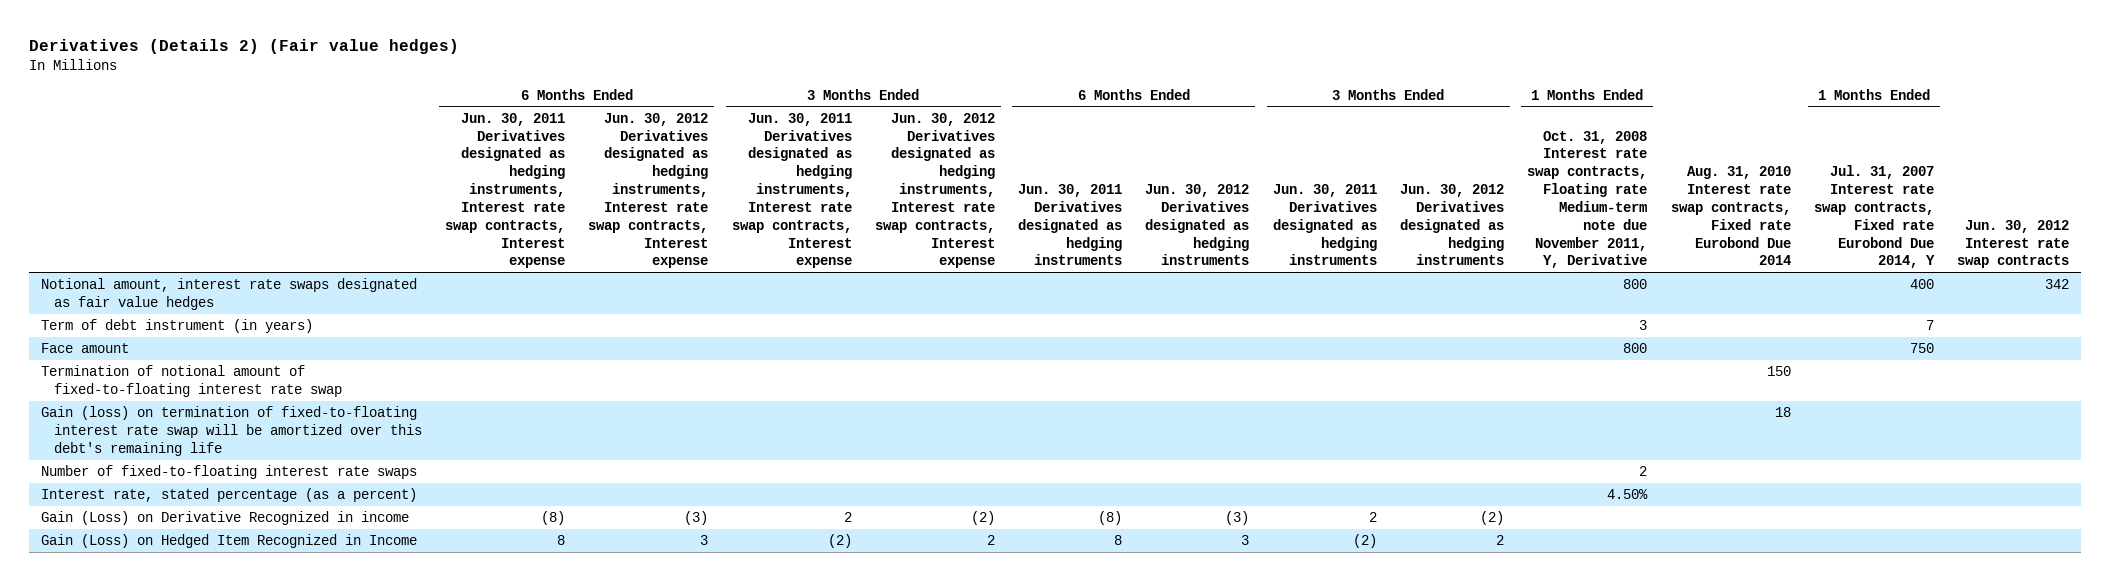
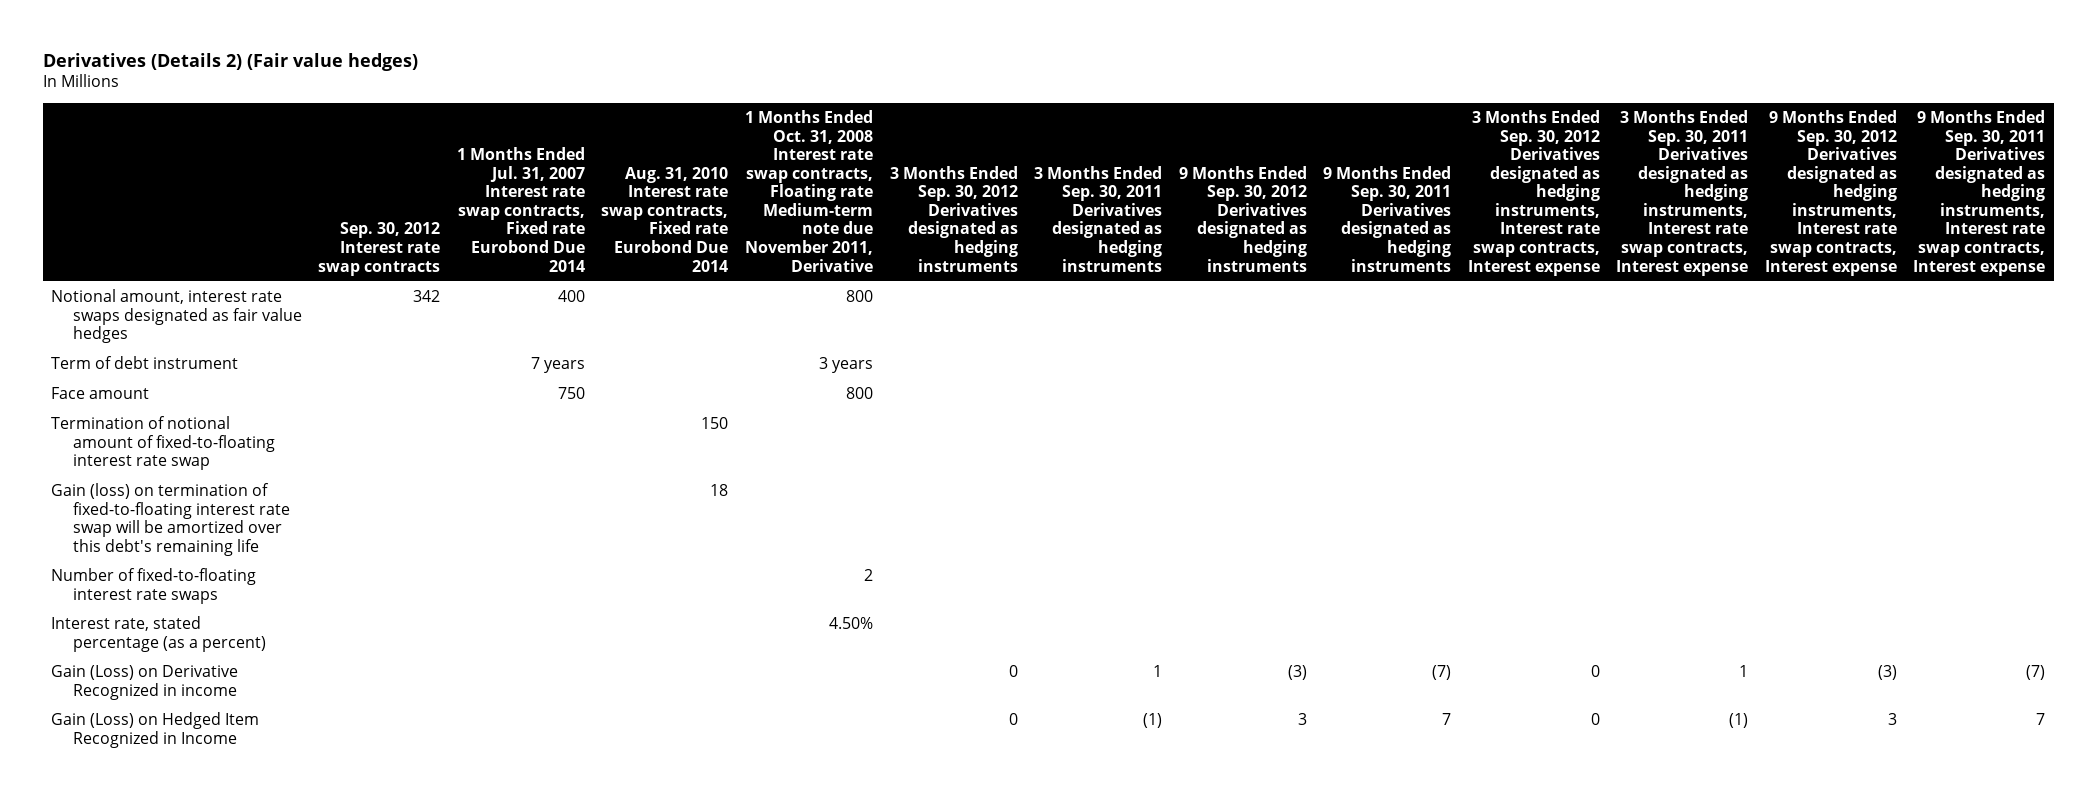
- | 6 Months Ended Jun. 30, 2011 Derivatives designated as hedging instruments, Interest rate swap contracts, Interest expense | 6 Months Ended Jun. 30, 2012 Derivatives designated as hedging instruments, Interest rate swap contracts, Interest expense | 3 Months Ended Jun. 30, 2011 Derivatives designated as hedging instruments, Interest rate swap contracts, Interest expense | 3 Months Ended Jun. 30, 2012 Derivatives designated as hedging instruments, Interest rate swap contracts, Interest expense | 6 Months Ended Jun. 30, 2011 Derivatives designated as hedging instruments | 6 Months Ended Jun. 30, 2012 Derivatives designated as hedging instruments | 3 Months Ended Jun. 30, 2011 Derivatives designated as hedging instruments | 3 Months Ended Jun. 30, 2012 Derivatives designated as hedging instruments | 1 Months Ended Oct. 31, 2008 Interest rate swap contracts, Floating rate Medium-term note due November 2011, Y, Derivative | Aug. 31, 2010 Interest rate swap contracts, Fixed rate Eurobond Due 2014 | 1 Months Ended Jul. 31, 2007 Interest rate swap contracts, Fixed rate Eurobond Due 2014, Y | Jun. 30, 2012 Interest rate swap contracts
+ | Sep. 30, 2012 Interest rate swap contracts | 1 Months Ended Jul. 31, 2007 Interest rate swap contracts, Fixed rate Eurobond Due 2014 | Aug. 31, 2010 Interest rate swap contracts, Fixed rate Eurobond Due 2014 | 1 Months Ended Oct. 31, 2008 Interest rate swap contracts, Floating rate Medium-term note due November 2011, Derivative | 3 Months Ended Sep. 30, 2012 Derivatives designated as hedging instruments | 3 Months Ended Sep. 30, 2011 Derivatives designated as hedging instruments | 9 Months Ended Sep. 30, 2012 Derivatives designated as hedging instruments | 9 Months Ended Sep. 30, 2011 Derivatives designated as hedging instruments | 3 Months Ended Sep. 30, 2012 Derivatives designated as hedging instruments, Interest rate swap contracts, Interest expense | 3 Months Ended Sep. 30, 2011 Derivatives designated as hedging instruments, Interest rate swap contracts, Interest expense | 9 Months Ended Sep. 30, 2012 Derivatives designated as hedging instruments, Interest rate swap contracts, Interest expense | 9 Months Ended Sep. 30, 2011 Derivatives designated as hedging instruments, Interest rate swap contracts, Interest expense
- Term of debt instrument (in years) | | | | | | | | | 3 | | 7 |
+ Term of debt instrument | | 7 years | | 3 years | | | | | | | |

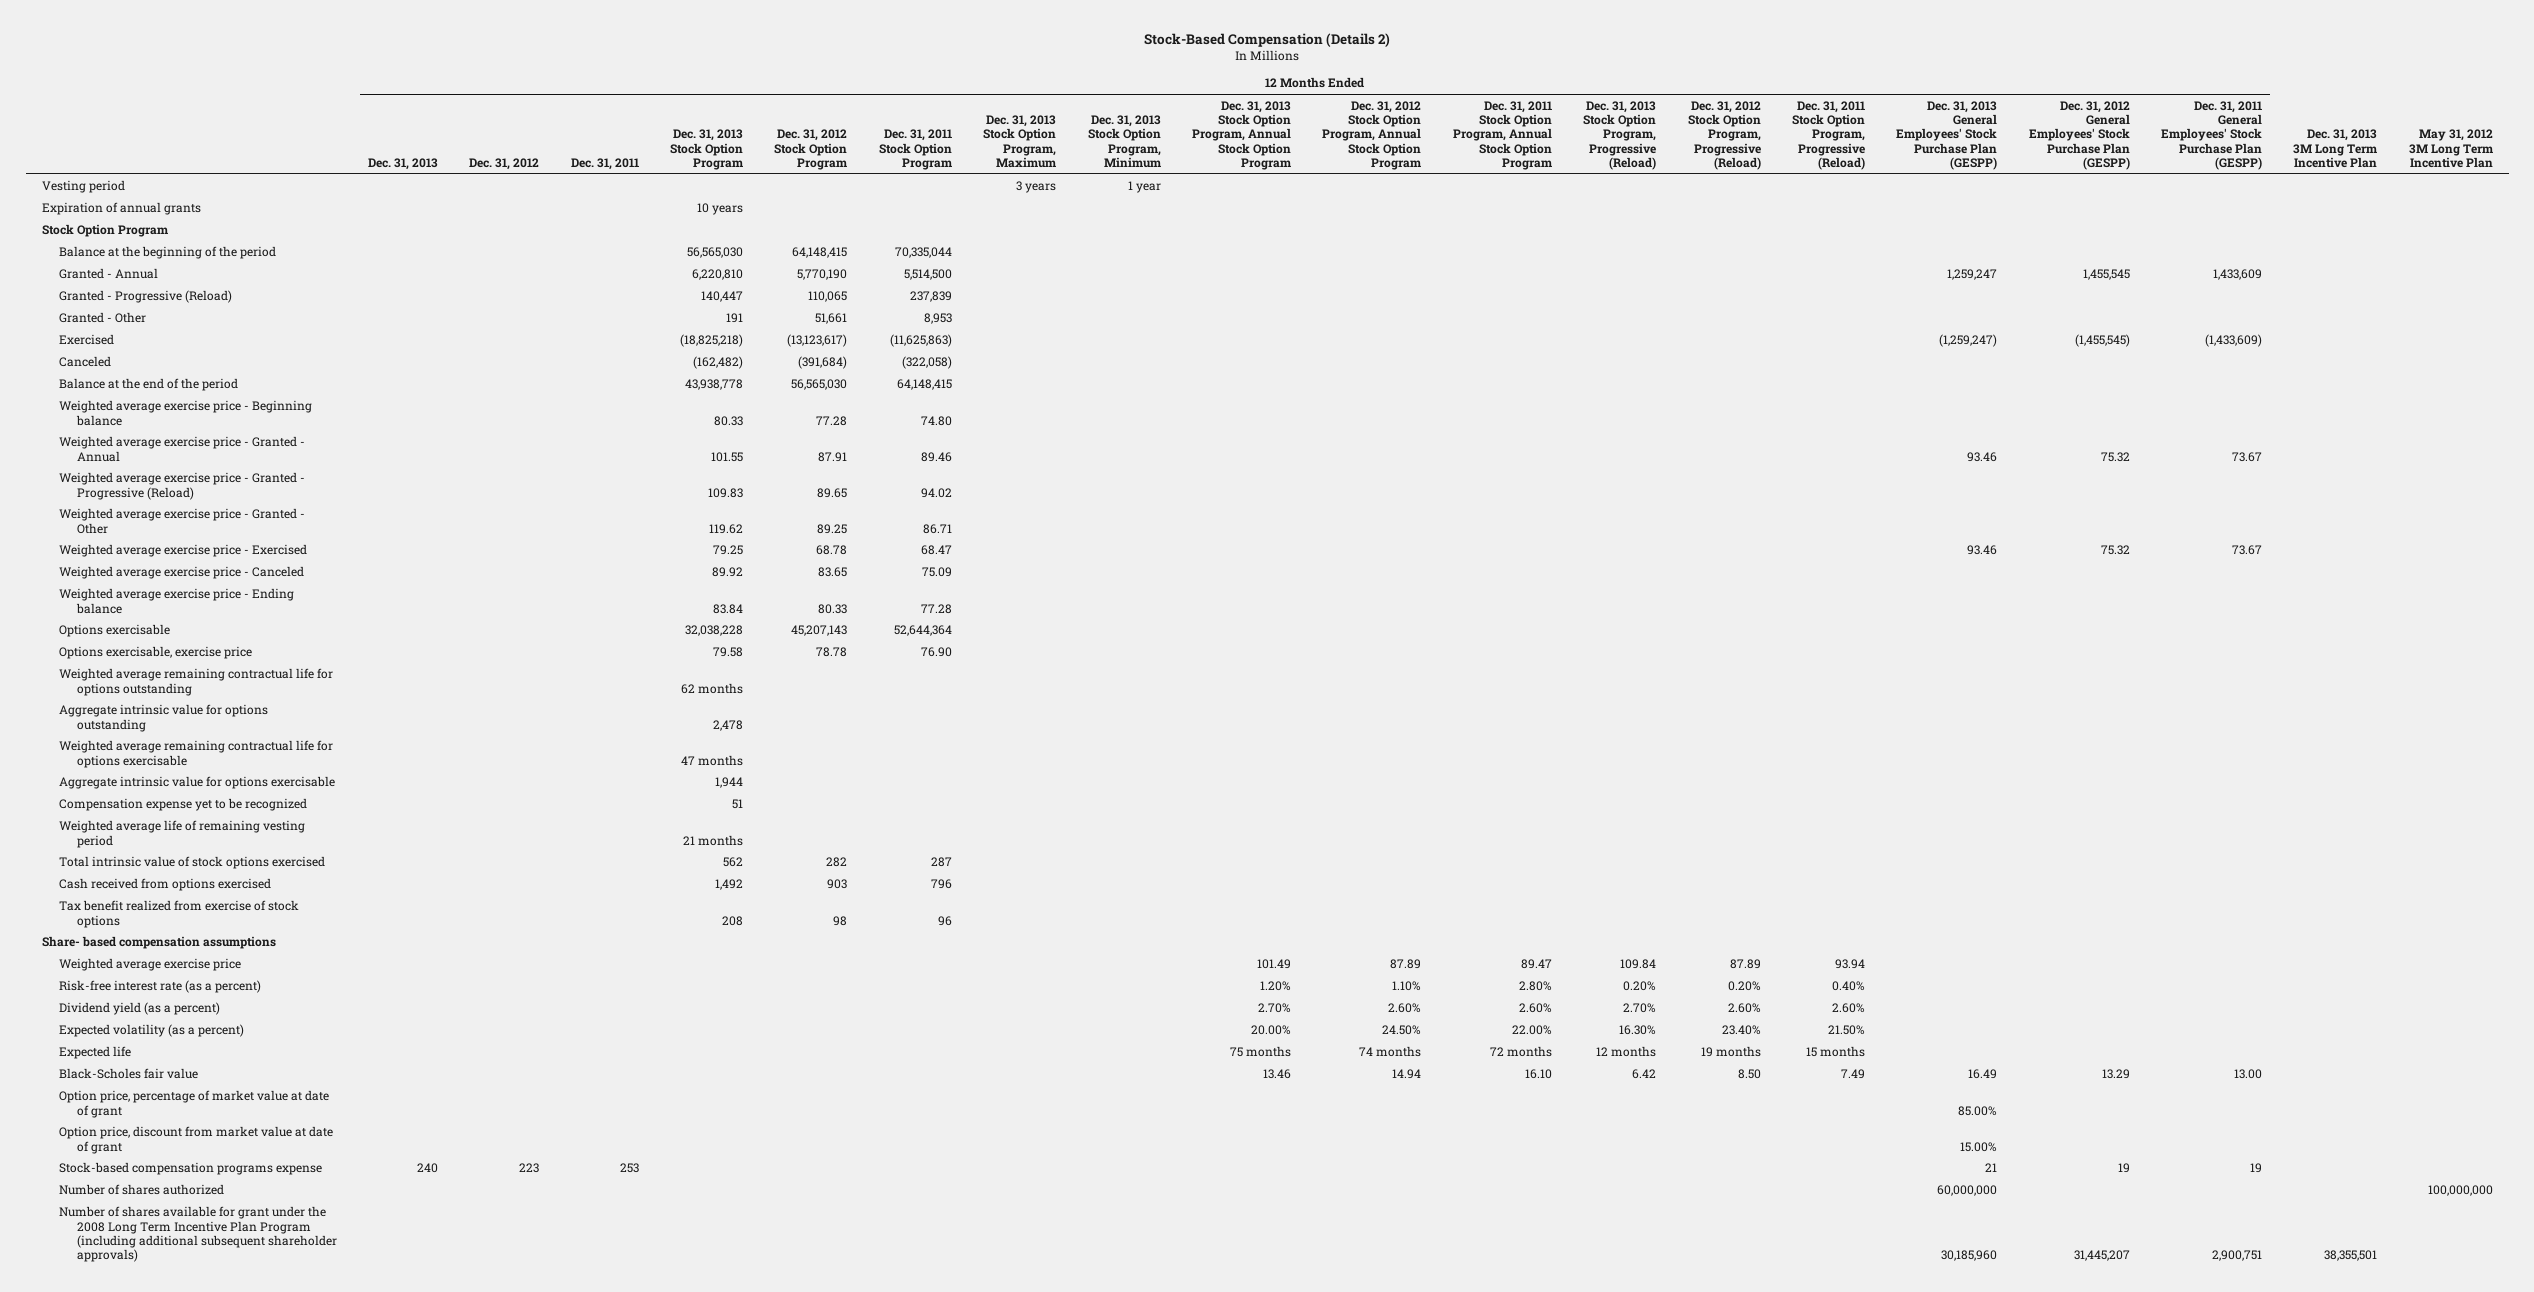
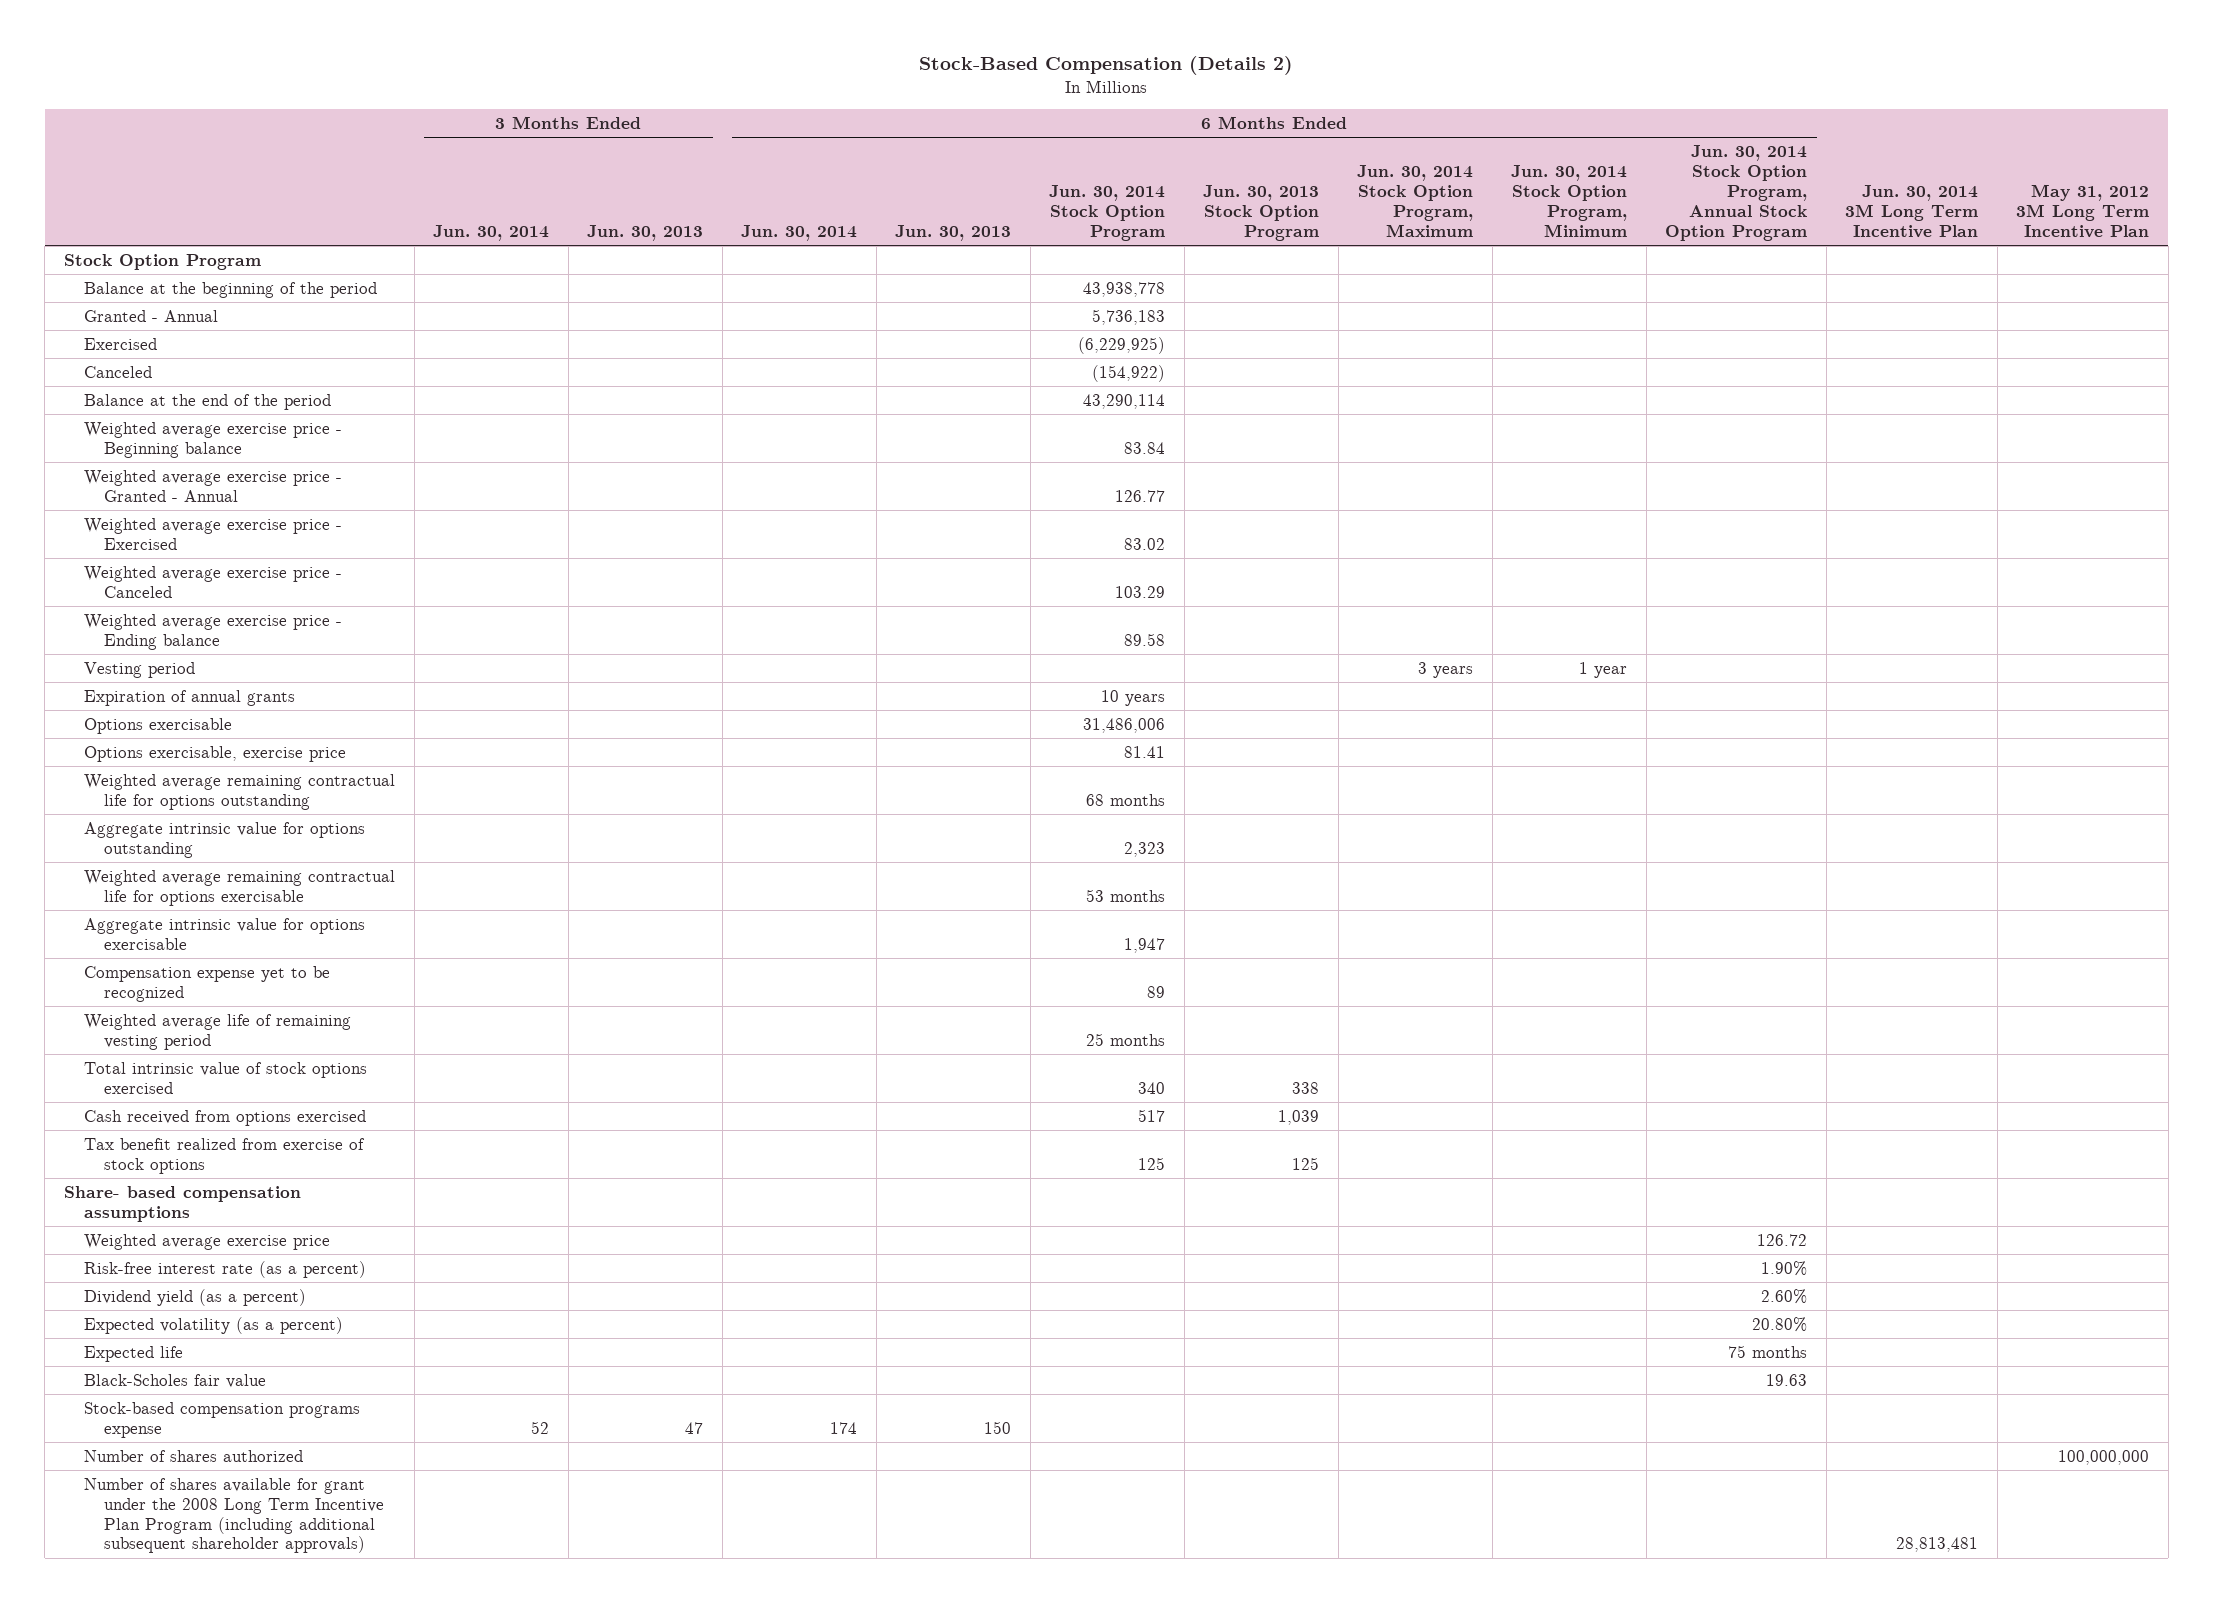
- | 12 Months Ended Dec. 31, 2013 | 12 Months Ended Dec. 31, 2012 | 12 Months Ended Dec. 31, 2011 | 12 Months Ended Dec. 31, 2013 Stock Option Program | 12 Months Ended Dec. 31, 2012 Stock Option Program | 12 Months Ended Dec. 31, 2011 Stock Option Program | 12 Months Ended Dec. 31, 2013 Stock Option Program, Maximum | 12 Months Ended Dec. 31, 2013 Stock Option Program, Minimum | 12 Months Ended Dec. 31, 2013 Stock Option Program, Annual Stock Option Program | 12 Months Ended Dec. 31, 2012 Stock Option Program, Annual Stock Option Program | 12 Months Ended Dec. 31, 2011 Stock Option Program, Annual Stock Option Program | 12 Months Ended Dec. 31, 2013 Stock Option Program, Progressive (Reload) | 12 Months Ended Dec. 31, 2012 Stock Option Program, Progressive (Reload) | 12 Months Ended Dec. 31, 2011 Stock Option Program, Progressive (Reload) | 12 Months Ended Dec. 31, 2013 General Employees' Stock Purchase Plan (GESPP) | 12 Months Ended Dec. 31, 2012 General Employees' Stock Purchase Plan (GESPP) | 12 Months Ended Dec. 31, 2011 General Employees' Stock Purchase Plan (GESPP) | Dec. 31, 2013 3M Long Term Incentive Plan | May 31, 2012 3M Long Term Incentive Plan
+ | 3 Months Ended Jun. 30, 2014 | 3 Months Ended Jun. 30, 2013 | 6 Months Ended Jun. 30, 2014 | 6 Months Ended Jun. 30, 2013 | 6 Months Ended Jun. 30, 2014 Stock Option Program | 6 Months Ended Jun. 30, 2013 Stock Option Program | 6 Months Ended Jun. 30, 2014 Stock Option Program, Maximum | 6 Months Ended Jun. 30, 2014 Stock Option Program, Minimum | 6 Months Ended Jun. 30, 2014 Stock Option Program, Annual Stock Option Program | Jun. 30, 2014 3M Long Term Incentive Plan | May 31, 2012 3M Long Term Incentive Plan
- Granted - Progressive (Reload) | | | | 140,447 | 110,065 | 237,839 | | | | | | | | | | | | |
- Granted - Other | | | | 191 | 51,661 | 8,953 | | | | | | | | | | | | |
- Weighted average exercise price - Granted - Progressive (Reload) | | | | 109.83 | 89.65 | 94.02 | | | | | | | | | | | | |
- Weighted average exercise price - Granted - Other | | | | 119.62 | 89.25 | 86.71 | | | | | | | | | | | | |
moved down: Vesting period | | | | | | | 3 years | 1 year | | |
moved down: Expiration of annual grants | | | | | 10 years | | | | | |
- Option price, percentage of market value at date of grant | | | | | | | | | | | | | | | 85.00% | | | |
- Option price, discount from market value at date of grant | | | | | | | | | | | | | | | 15.00% | | | |

